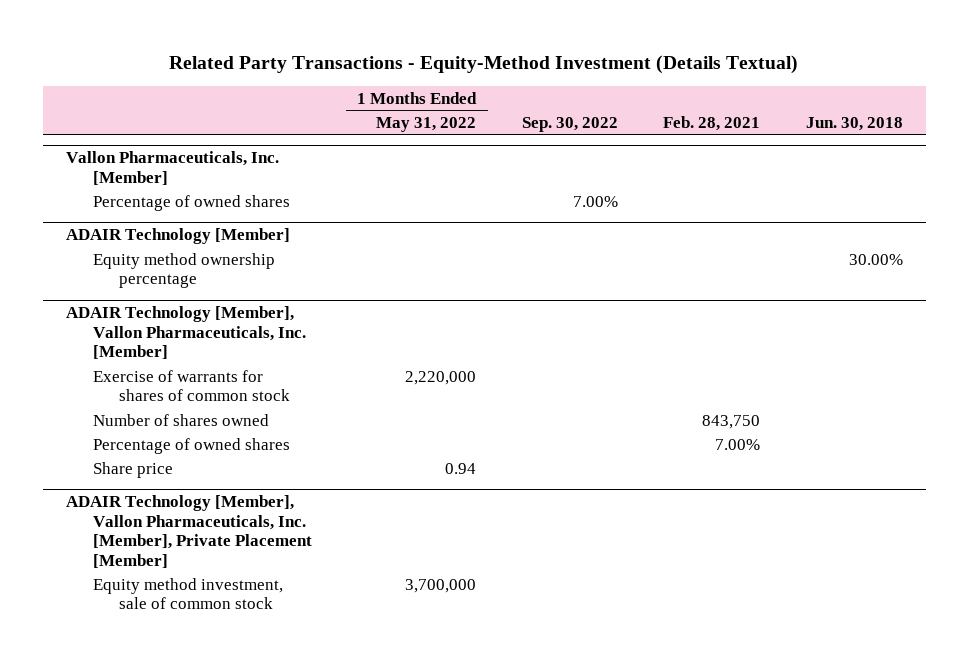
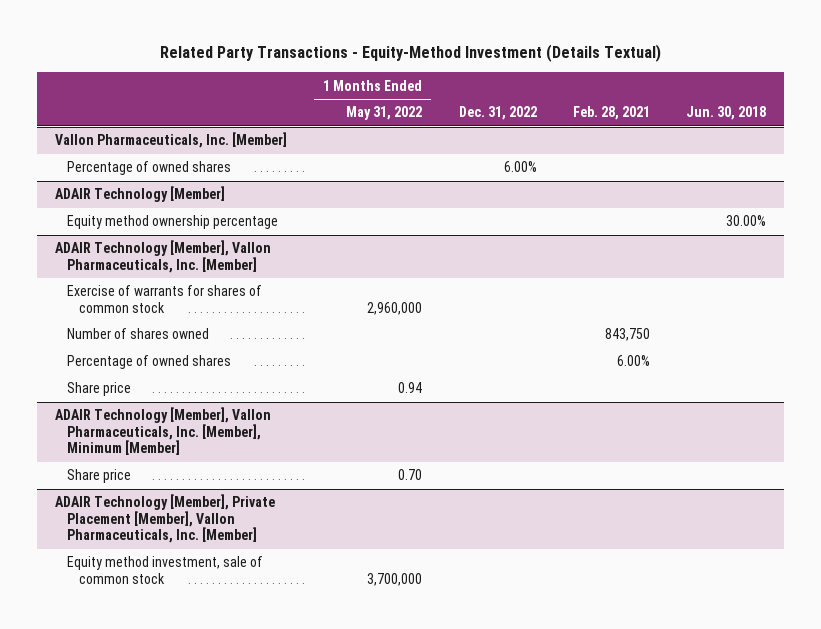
- | 1 Months Ended May 31, 2022 | Sep. 30, 2022 | Feb. 28, 2021 | Jun. 30, 2018
+ | 1 Months Ended May 31, 2022 | Dec. 31, 2022 | Feb. 28, 2021 | Jun. 30, 2018
@ ADAIR Technology [Member], Vallon Pharmaceuticals, Inc. [Member]
- Exercise of warrants for shares of common stock | 2,220,000 | | |
+ Exercise of warrants for shares of common stock | 2,960,000 | | |
- Percentage of owned shares | | | 7.00% |
+ Percentage of owned shares | | | 6.00% |
- ADAIR Technology [Member], Vallon Pharmaceuticals, Inc. [Member], Private Placement [Member]
+ ADAIR Technology [Member], Vallon Pharmaceuticals, Inc. [Member], Minimum [Member]
+ Share price | 0.70 | | |
+ ADAIR Technology [Member], Private Placement [Member], Vallon Pharmaceuticals, Inc. [Member]

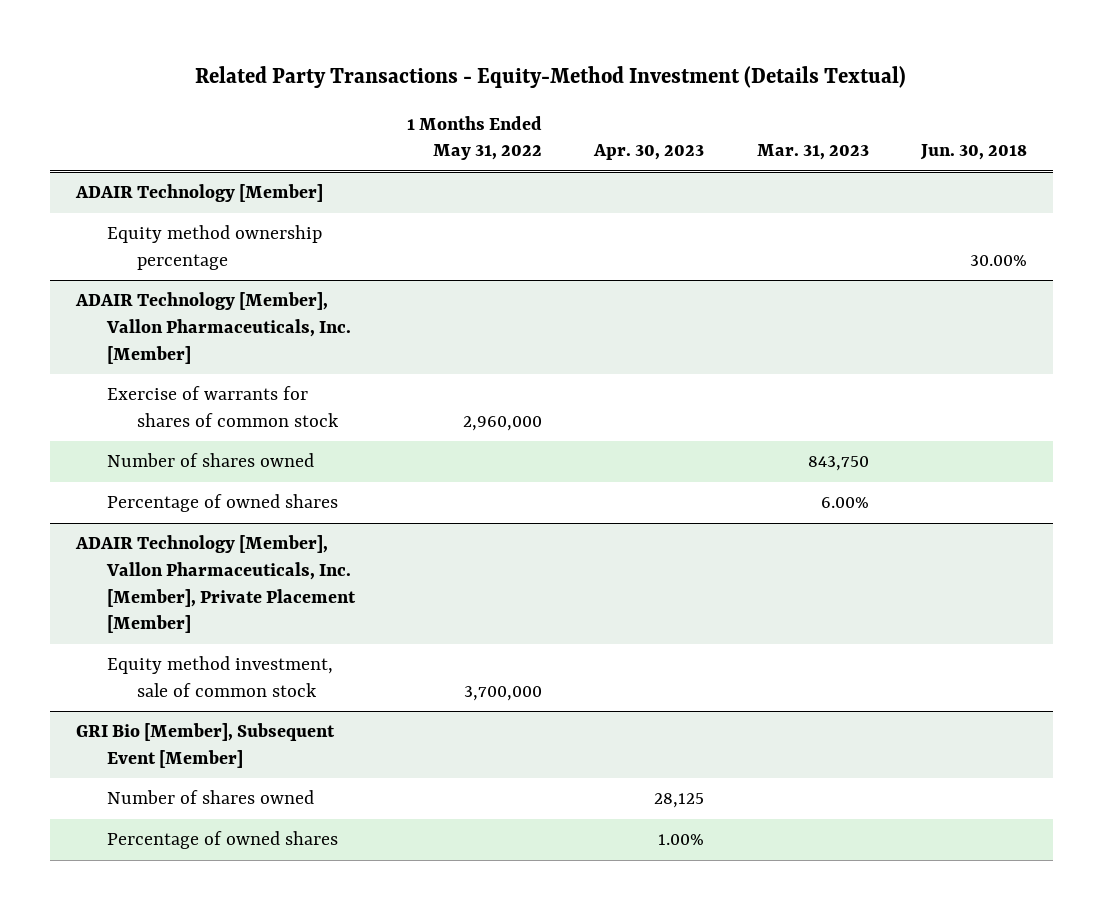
- | 1 Months Ended May 31, 2022 | Dec. 31, 2022 | Feb. 28, 2021 | Jun. 30, 2018
+ | 1 Months Ended May 31, 2022 | Apr. 30, 2023 | Mar. 31, 2023 | Jun. 30, 2018
- Vallon Pharmaceuticals, Inc. [Member]
- Percentage of owned shares | | 6.00% | |
@ ADAIR Technology [Member], Vallon Pharmaceuticals, Inc. [Member]
- Share price | 0.94 | | |
- ADAIR Technology [Member], Vallon Pharmaceuticals, Inc. [Member], Minimum [Member]
- Share price | 0.70 | | |
- ADAIR Technology [Member], Private Placement [Member], Vallon Pharmaceuticals, Inc. [Member]
+ ADAIR Technology [Member], Vallon Pharmaceuticals, Inc. [Member], Private Placement [Member]
+ GRI Bio [Member], Subsequent Event [Member]
+ Number of shares owned | | 28,125 | |
+ Percentage of owned shares | | 1.00% | |

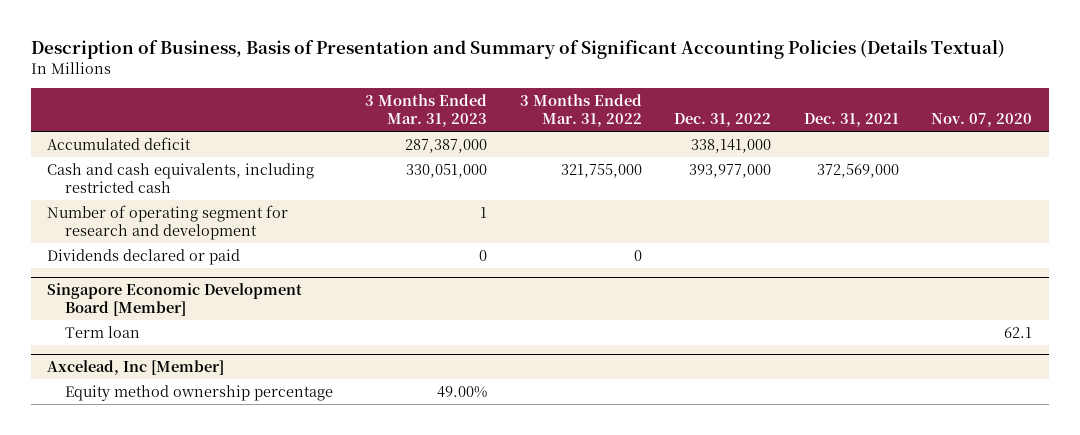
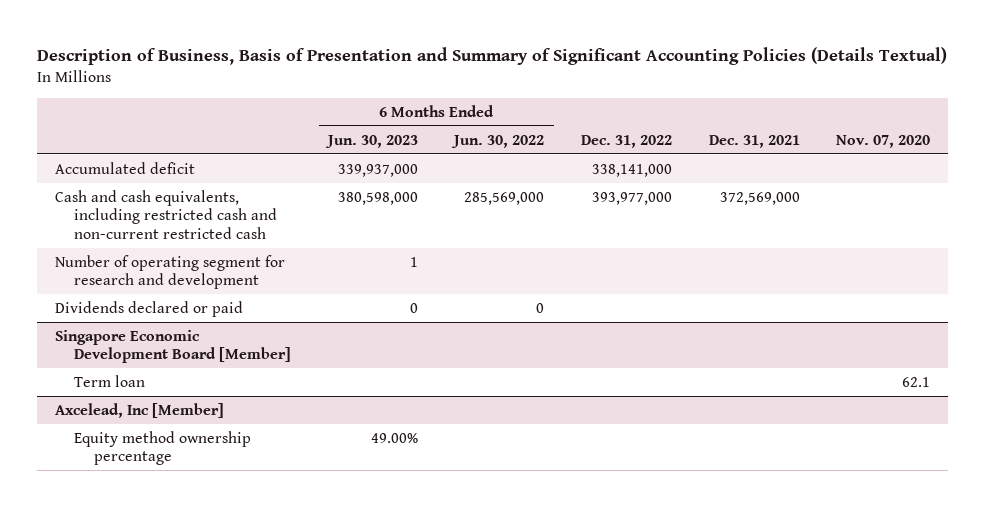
- | 3 Months Ended Mar. 31, 2023 | 3 Months Ended Mar. 31, 2022 | Dec. 31, 2022 | Dec. 31, 2021 | Nov. 07, 2020
+ | 6 Months Ended Jun. 30, 2023 | 6 Months Ended Jun. 30, 2022 | Dec. 31, 2022 | Dec. 31, 2021 | Nov. 07, 2020
- Cash and cash equivalents, including restricted cash | 330,051,000 | 321,755,000 | 393,977,000 | 372,569,000 |
+ Cash and cash equivalents, including restricted cash and non-current restricted cash | 380,598,000 | 285,569,000 | 393,977,000 | 372,569,000 |

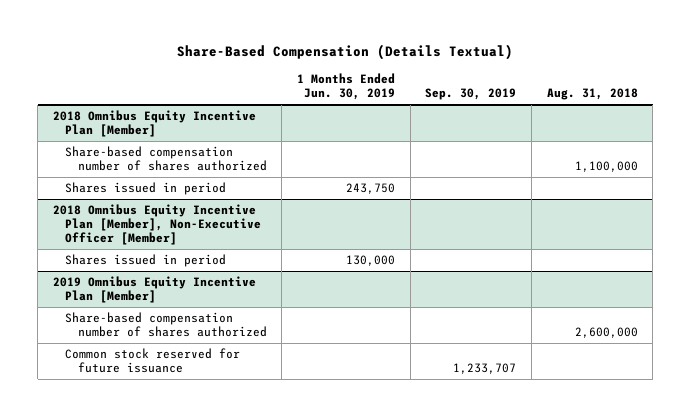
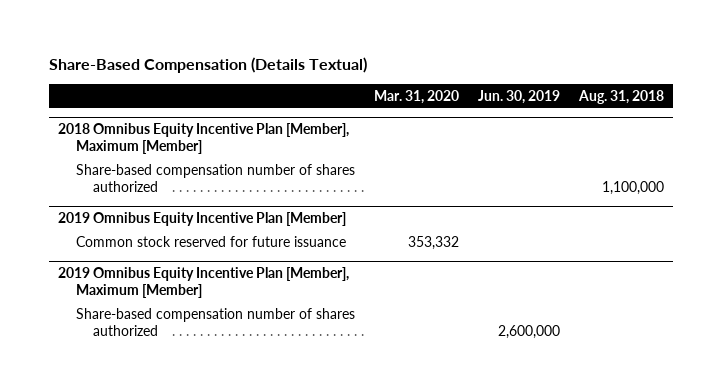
- | 1 Months Ended Jun. 30, 2019 | Sep. 30, 2019 | Aug. 31, 2018
+ | Mar. 31, 2020 | Jun. 30, 2019 | Aug. 31, 2018
- 2018 Omnibus Equity Incentive Plan [Member]
+ 2018 Omnibus Equity Incentive Plan [Member], Maximum [Member]
- Shares issued in period | 243,750 | |
- 2018 Omnibus Equity Incentive Plan [Member], Non-Executive Officer [Member]
- Shares issued in period | 130,000 | |
@ 2019 Omnibus Equity Incentive Plan [Member]
- Share-based compensation number of shares authorized | | | 2,600,000
+ 2019 Omnibus Equity Incentive Plan [Member], Maximum [Member]
+ Share-based compensation number of shares authorized | | 2,600,000 |

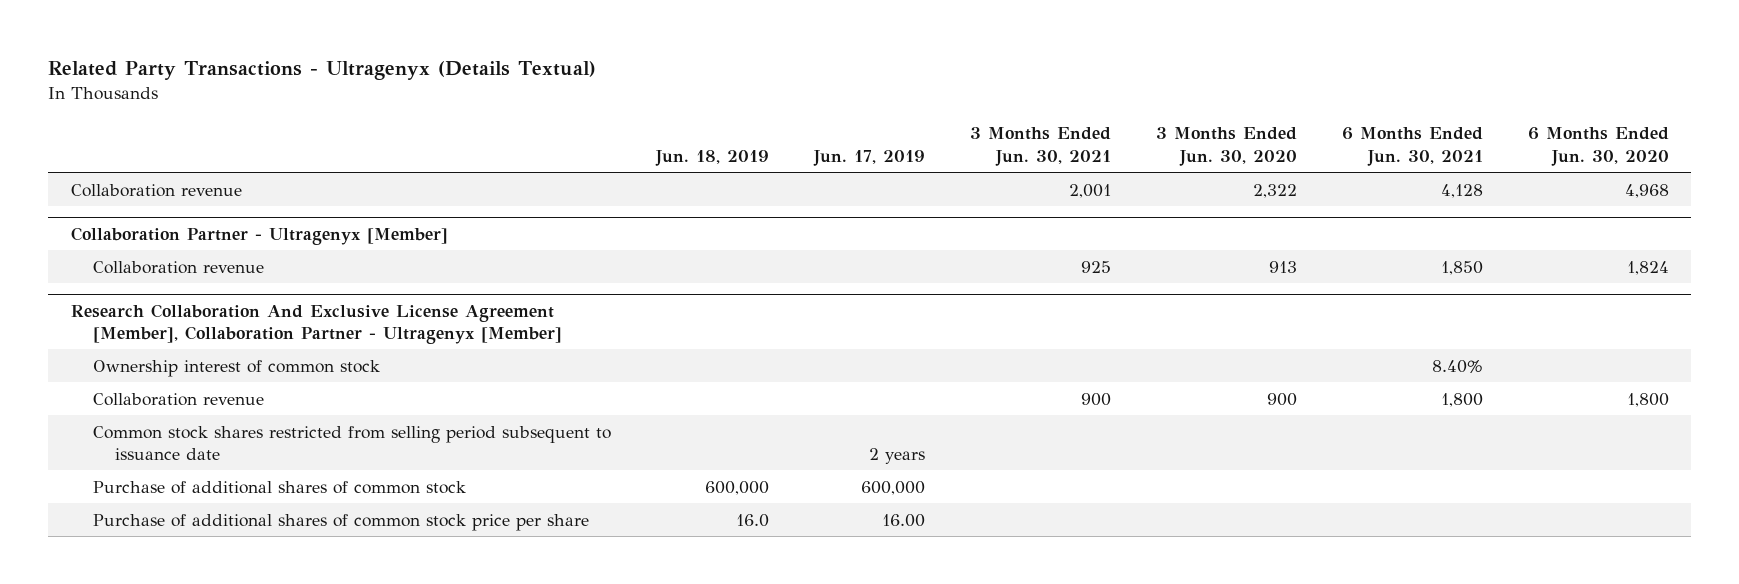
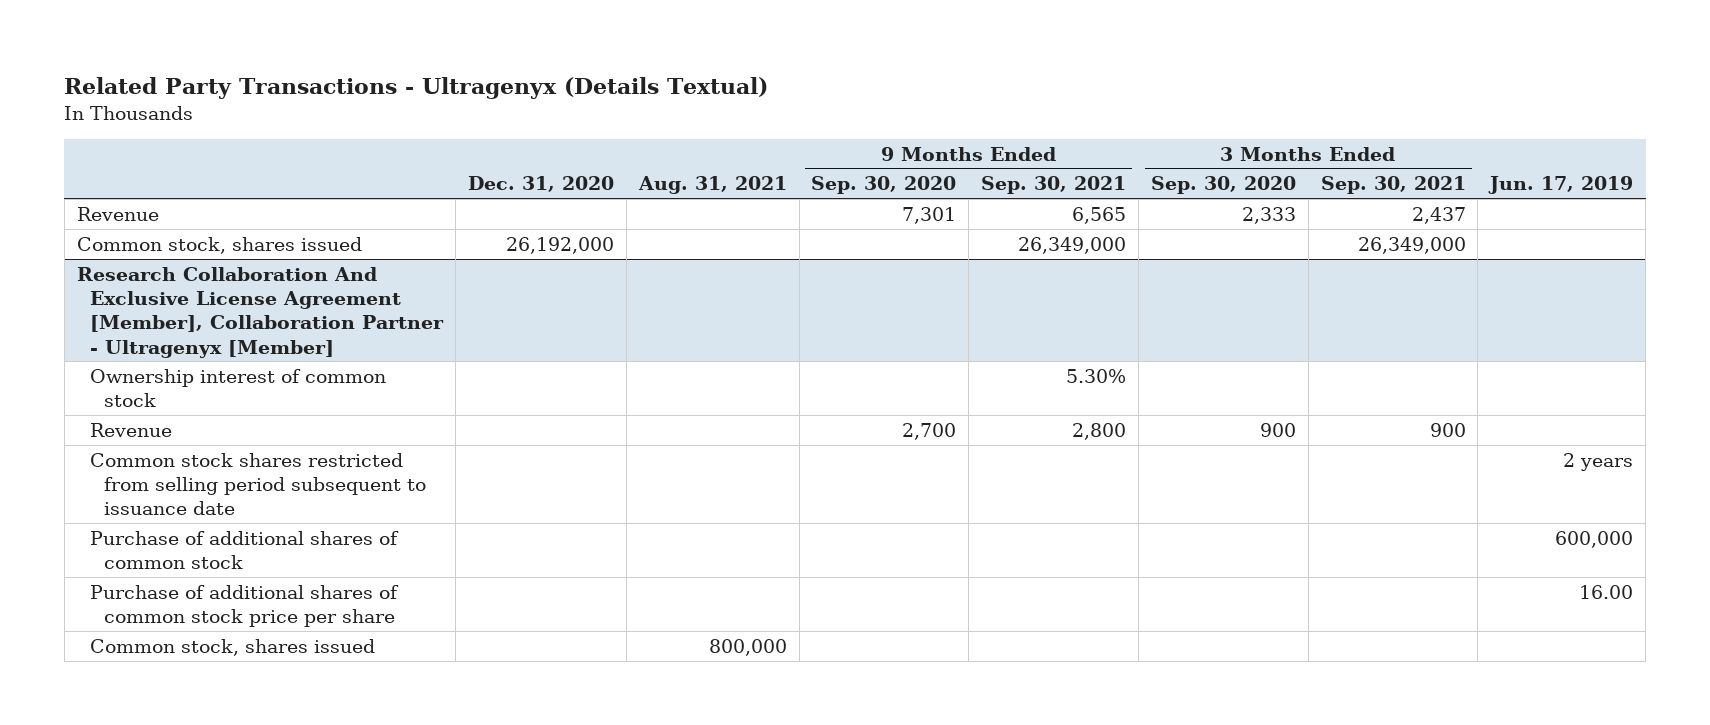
- | Jun. 18, 2019 | Jun. 17, 2019 | 3 Months Ended Jun. 30, 2021 | 3 Months Ended Jun. 30, 2020 | 6 Months Ended Jun. 30, 2021 | 6 Months Ended Jun. 30, 2020
+ | Dec. 31, 2020 | Aug. 31, 2021 | 9 Months Ended Sep. 30, 2020 | 9 Months Ended Sep. 30, 2021 | 3 Months Ended Sep. 30, 2020 | 3 Months Ended Sep. 30, 2021 | Jun. 17, 2019
- Collaboration revenue | | | 2,001 | 2,322 | 4,128 | 4,968
- Collaboration Partner - Ultragenyx [Member]
- Collaboration revenue | | | 925 | 913 | 1,850 | 1,824
+ Revenue | | | 7,301 | 6,565 | 2,333 | 2,437 |
+ Common stock, shares issued | 26,192,000 | | | 26,349,000 | | 26,349,000 |
@ Research Collaboration And Exclusive License Agreement [Member], Collaboration Partner - Ultragenyx [Member]
- Collaboration revenue | | | 900 | 900 | 1,800 | 1,800
+ Revenue | | | 2,700 | 2,800 | 900 | 900 |
+ Common stock, shares issued | | 800,000 | | | | |

